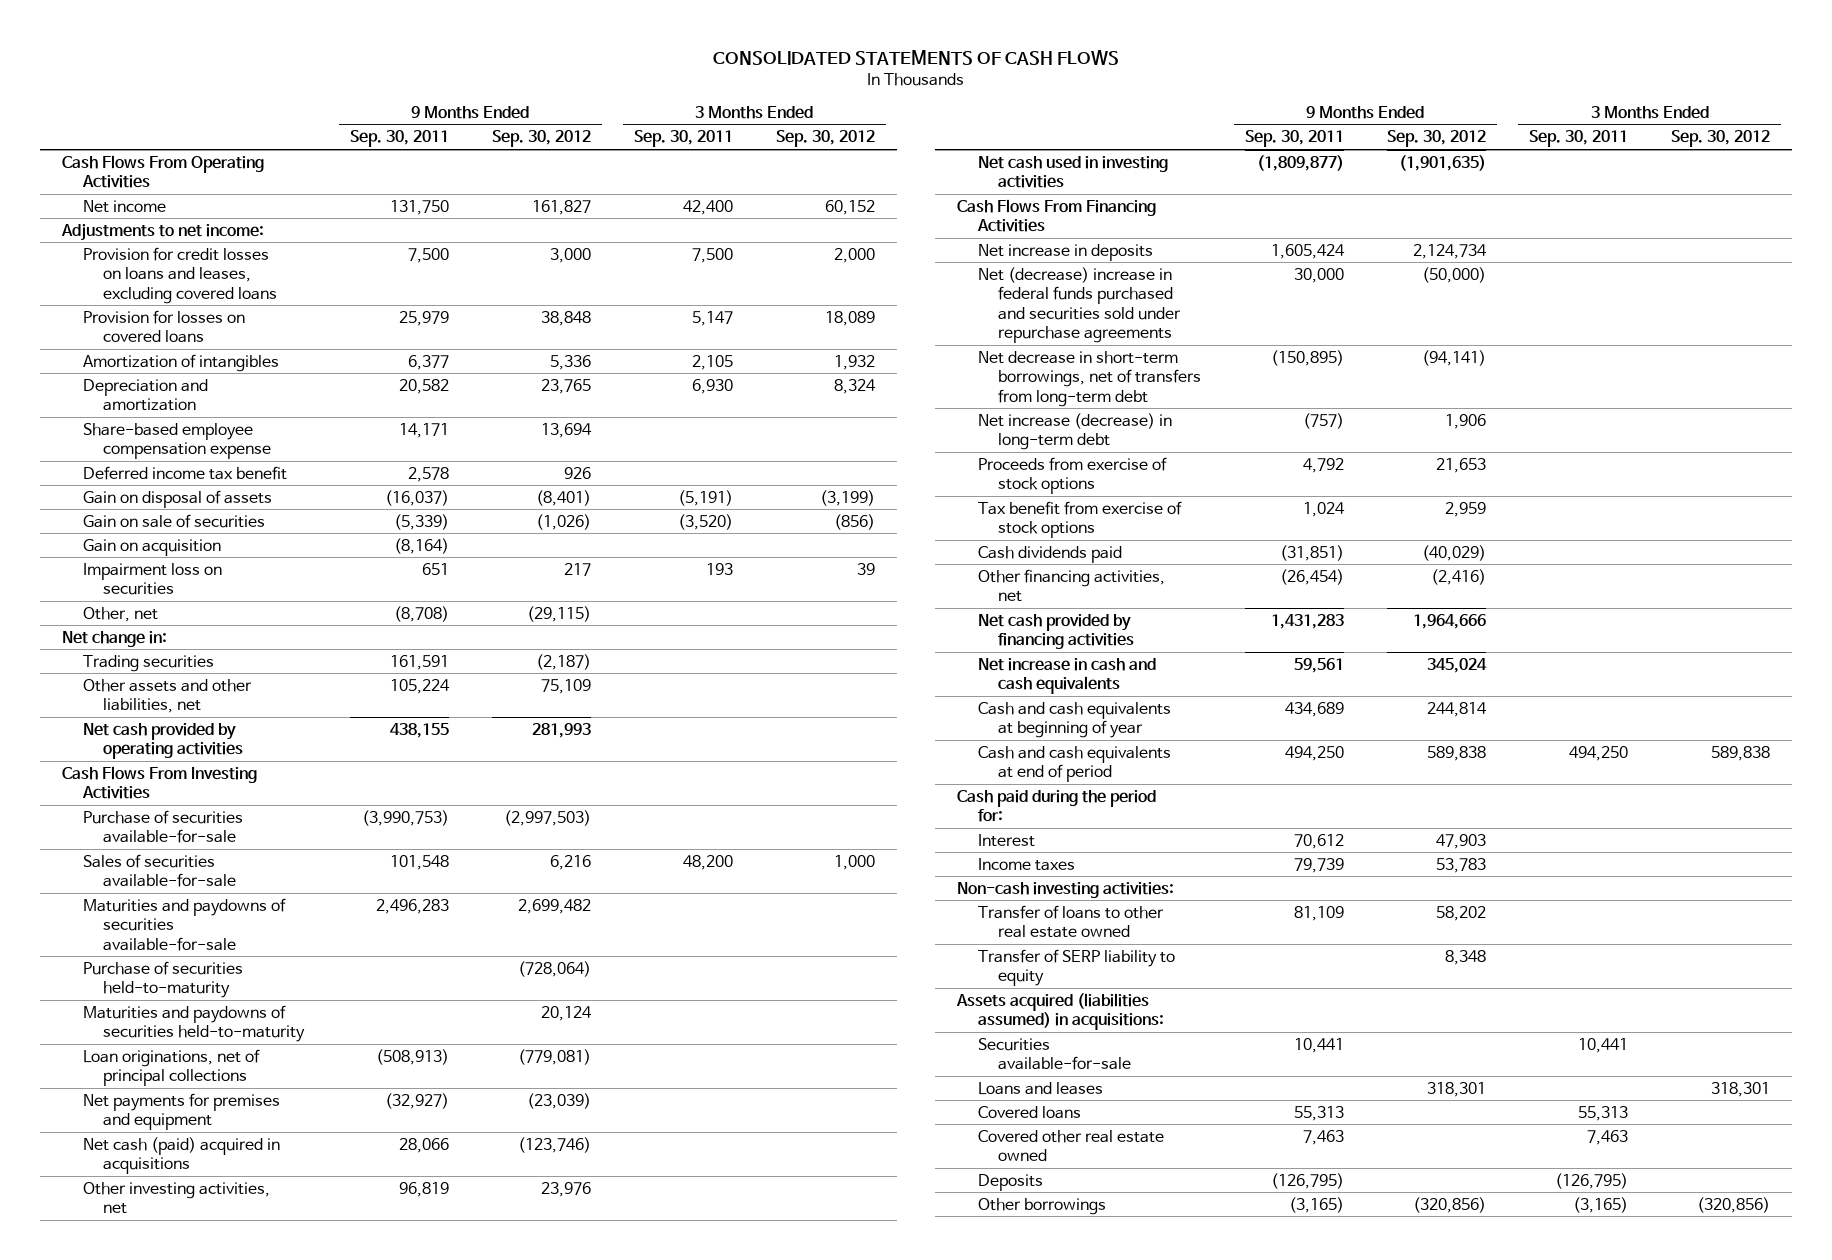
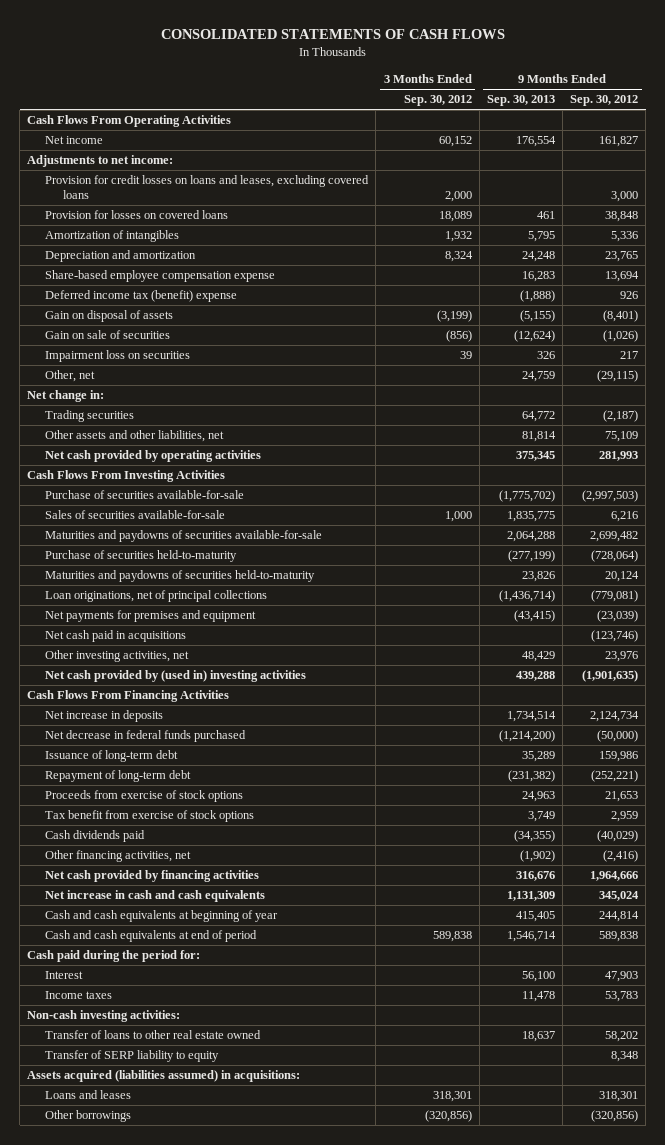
- | 9 Months Ended Sep. 30, 2011 | 9 Months Ended Sep. 30, 2012 | 3 Months Ended Sep. 30, 2011 | 3 Months Ended Sep. 30, 2012
+ | 3 Months Ended Sep. 30, 2012 | 9 Months Ended Sep. 30, 2013 | 9 Months Ended Sep. 30, 2012
- Deferred income tax benefit | 2,578 | 926 | |
+ Deferred income tax (benefit) expense | | (1,888) | 926
- Gain on acquisition | (8,164) | | |
- Net cash (paid) acquired in acquisitions | 28,066 | (123,746) | |
+ Net cash paid in acquisitions | | | (123,746)
- Net cash used in investing activities | (1,809,877) | (1,901,635) | |
+ Net cash provided by (used in) investing activities | | 439,288 | (1,901,635)
- Net (decrease) increase in federal funds purchased and securities sold under repurchase agreements | 30,000 | (50,000) | |
- Net decrease in short-term borrowings, net of transfers from long-term debt | (150,895) | (94,141) | |
- Net increase (decrease) in long-term debt | (757) | 1,906 | |
+ Net decrease in federal funds purchased | | (1,214,200) | (50,000)
+ Issuance of long-term debt | | 35,289 | 159,986
+ Repayment of long-term debt | | (231,382) | (252,221)
- Securities available-for-sale | 10,441 | | 10,441 |
- Covered loans | 55,313 | | 55,313 |
- Covered other real estate owned | 7,463 | | 7,463 |
- Deposits | (126,795) | | (126,795) |

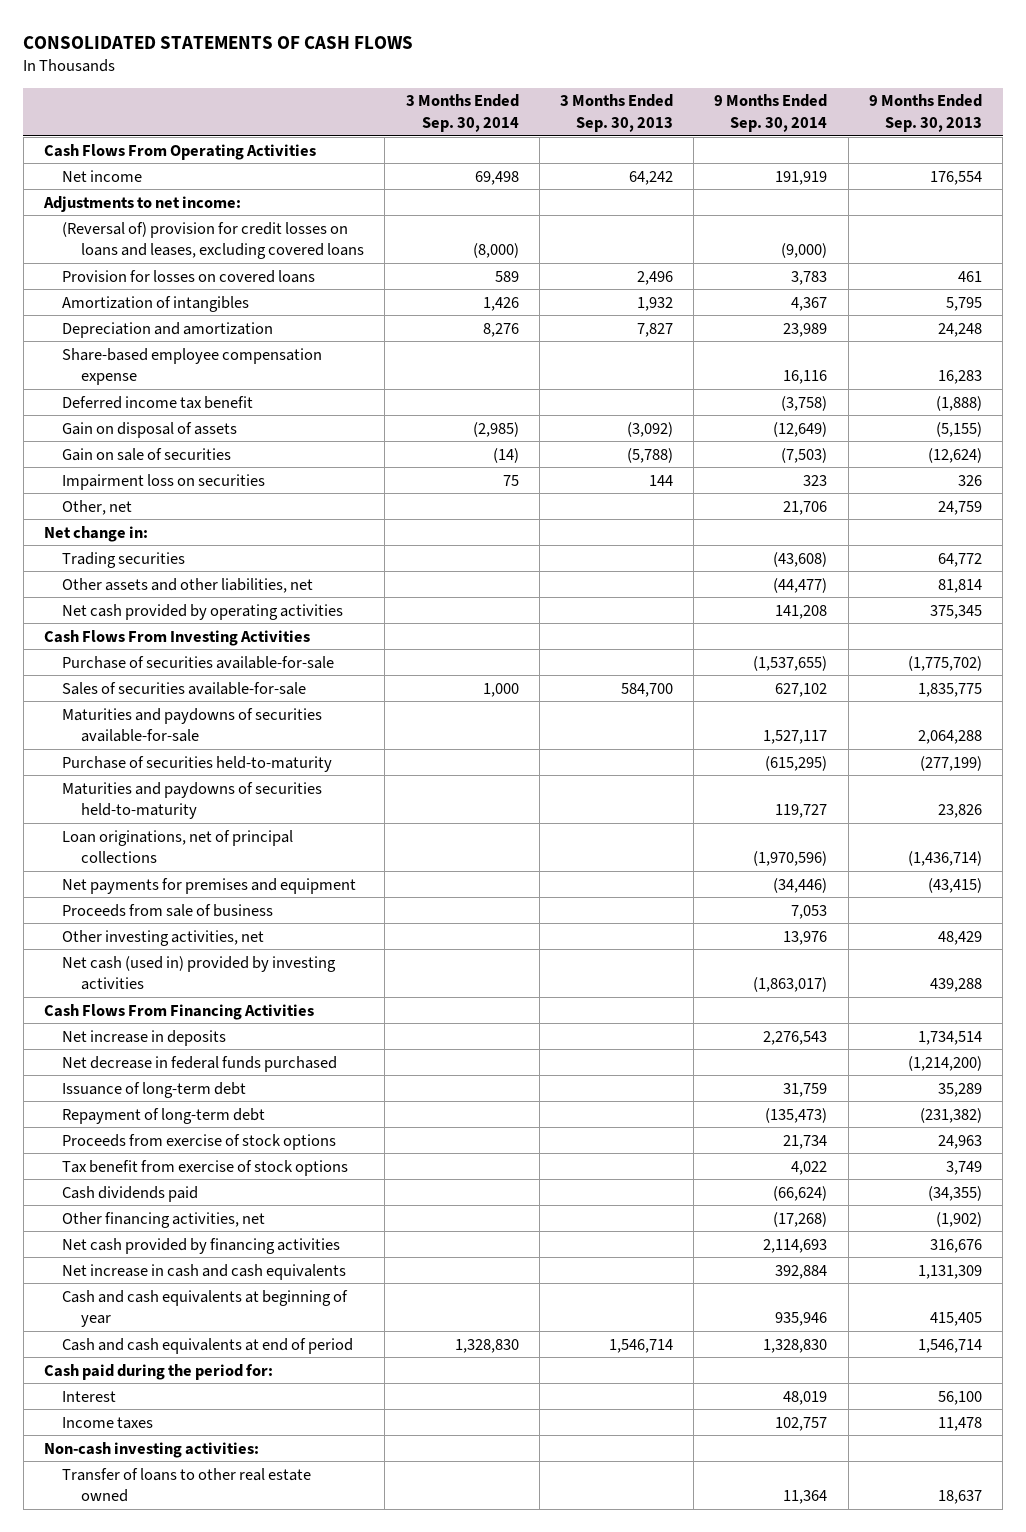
- | 3 Months Ended Sep. 30, 2012 | 9 Months Ended Sep. 30, 2013 | 9 Months Ended Sep. 30, 2012
+ | 3 Months Ended Sep. 30, 2014 | 3 Months Ended Sep. 30, 2013 | 9 Months Ended Sep. 30, 2014 | 9 Months Ended Sep. 30, 2013
- Provision for credit losses on loans and leases, excluding covered loans | 2,000 | | 3,000
+ (Reversal of) provision for credit losses on loans and leases, excluding covered loans | (8,000) | | (9,000) |
- Deferred income tax (benefit) expense | | (1,888) | 926
+ Deferred income tax benefit | | | (3,758) | (1,888)
- Net cash paid in acquisitions | | | (123,746)
+ Proceeds from sale of business | | | 7,053 |
- Net cash provided by (used in) investing activities | | 439,288 | (1,901,635)
+ Net cash (used in) provided by investing activities | | | (1,863,017) | 439,288
- Transfer of SERP liability to equity | | | 8,348
- Assets acquired (liabilities assumed) in acquisitions:
- Loans and leases | 318,301 | | 318,301
- Other borrowings | (320,856) | | (320,856)

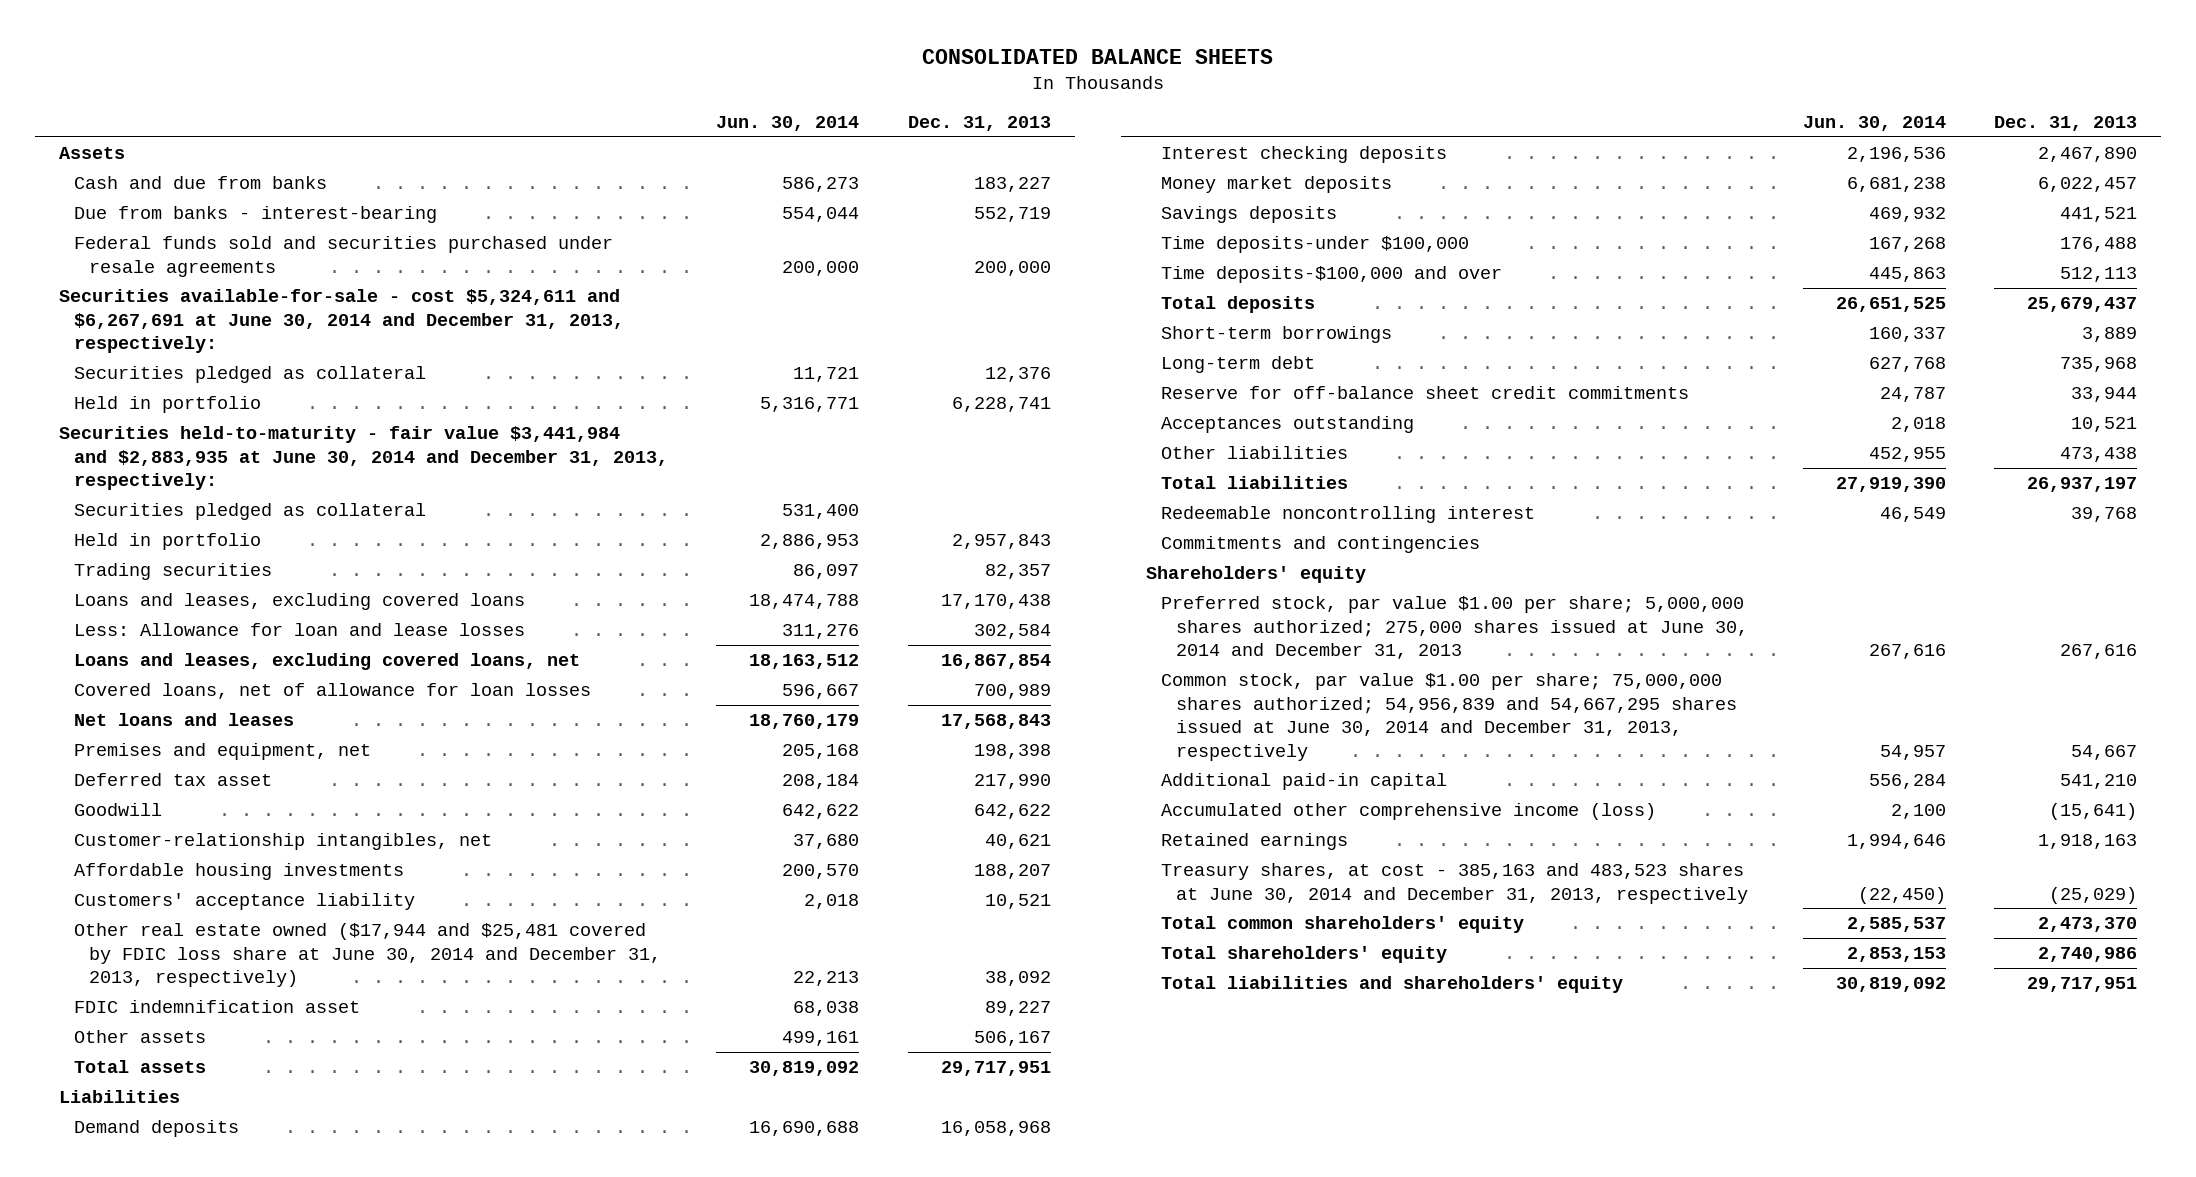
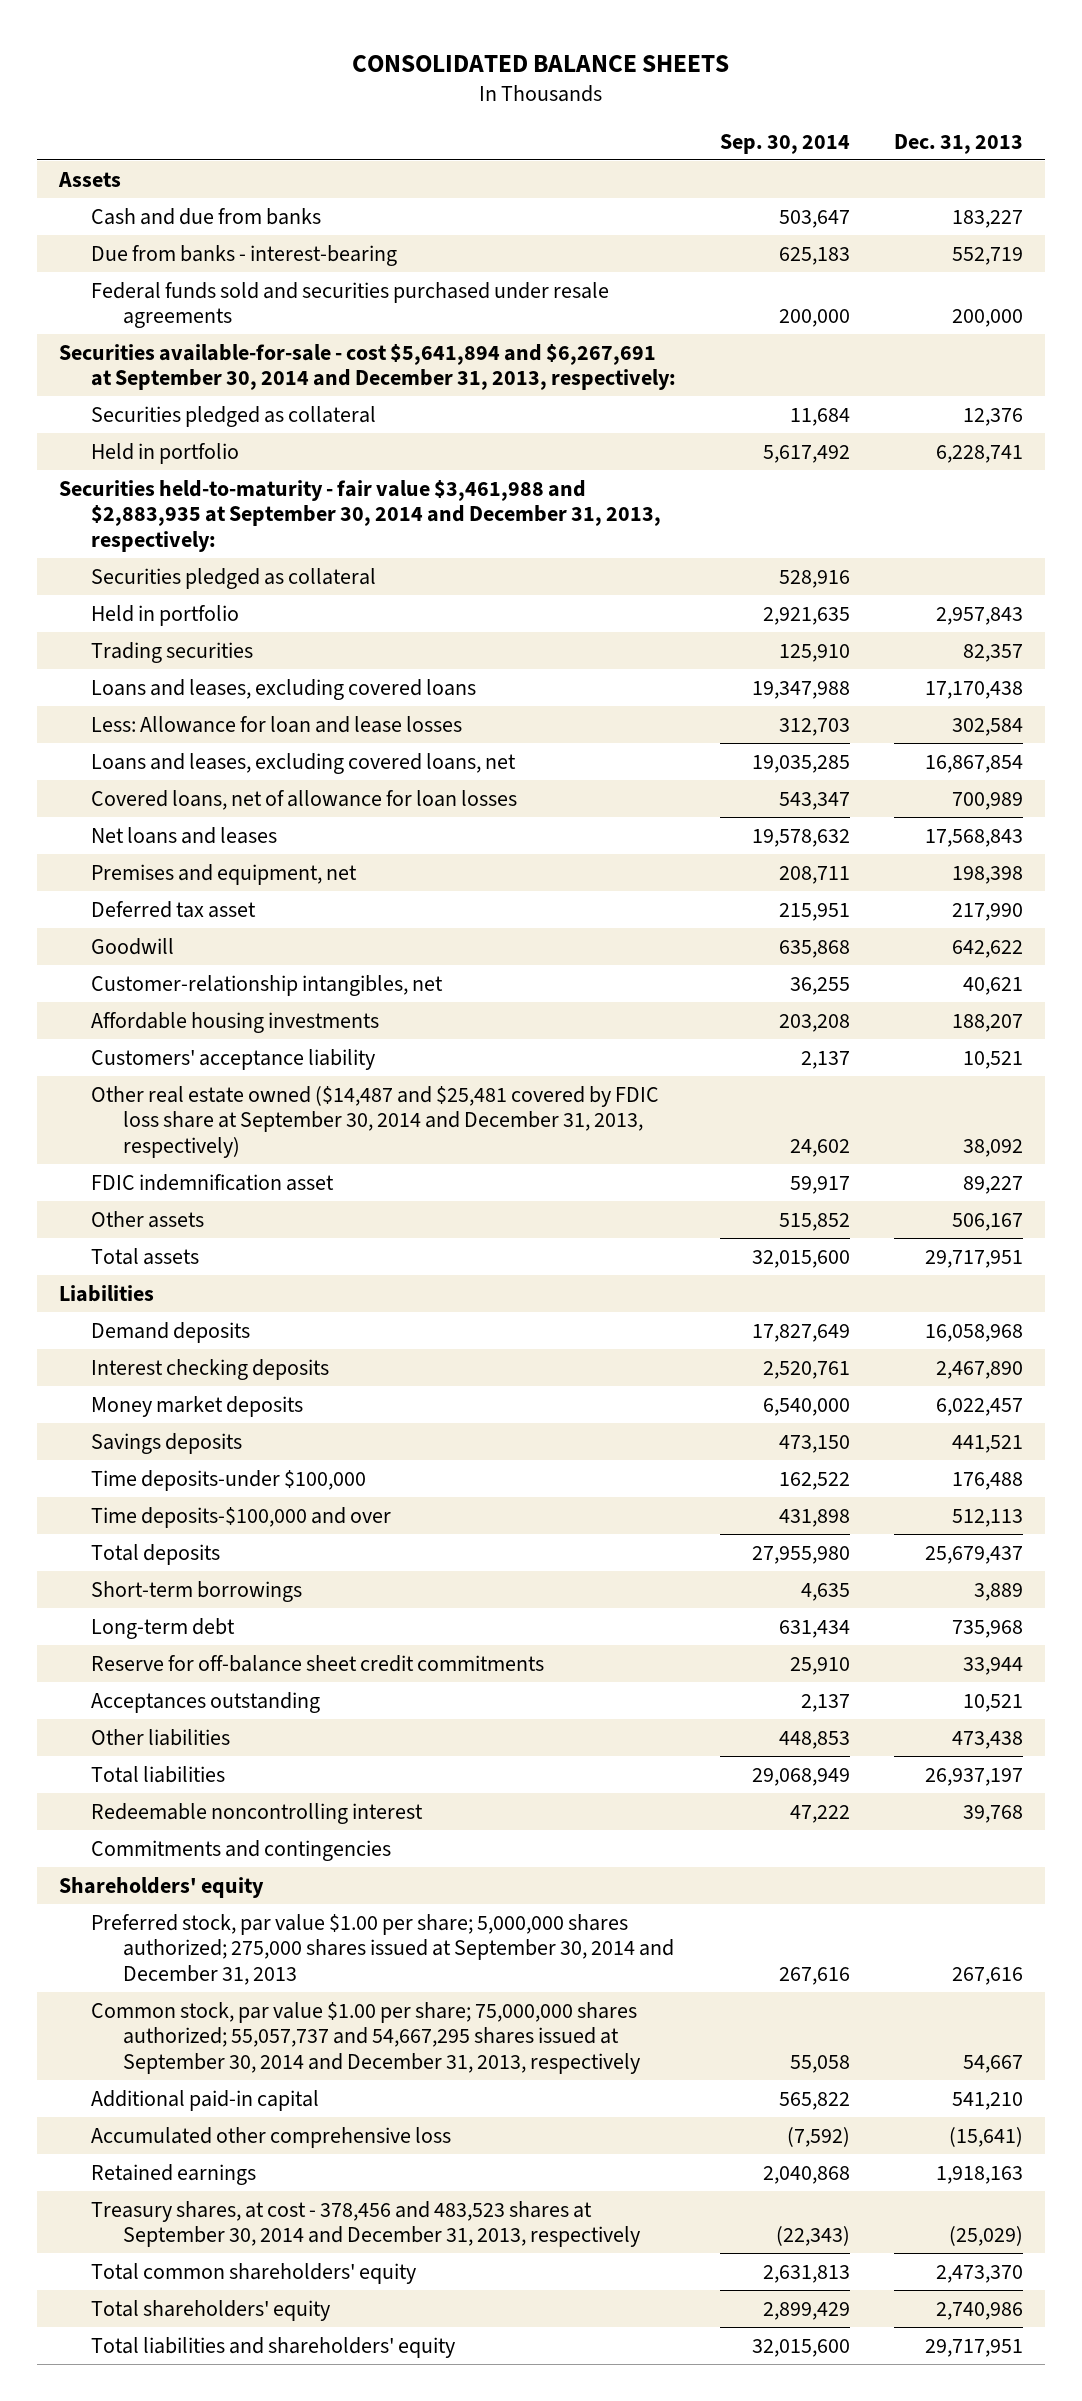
- | Jun. 30, 2014 | Dec. 31, 2013
+ | Sep. 30, 2014 | Dec. 31, 2013
- Securities available-for-sale - cost $5,324,611 and $6,267,691 at June 30, 2014 and December 31, 2013, respectively:
+ Securities available-for-sale - cost $5,641,894 and $6,267,691 at September 30, 2014 and December 31, 2013, respectively:
- Securities held-to-maturity - fair value $3,441,984 and $2,883,935 at June 30, 2014 and December 31, 2013, respectively:
+ Securities held-to-maturity - fair value $3,461,988 and $2,883,935 at September 30, 2014 and December 31, 2013, respectively:
- Other real estate owned ($17,944 and $25,481 covered by FDIC loss share at June 30, 2014 and December 31, 2013, respectively) | 22,213 | 38,092
+ Other real estate owned ($14,487 and $25,481 covered by FDIC loss share at September 30, 2014 and December 31, 2013, respectively) | 24,602 | 38,092
- Preferred stock, par value $1.00 per share; 5,000,000 shares authorized; 275,000 shares issued at June 30, 2014 and December 31, 2013 | 267,616 | 267,616
- Common stock, par value $1.00 per share; 75,000,000 shares authorized; 54,956,839 and 54,667,295 shares issued at June 30, 2014 and December 31, 2013, respectively | 54,957 | 54,667
+ Preferred stock, par value $1.00 per share; 5,000,000 shares authorized; 275,000 shares issued at September 30, 2014 and December 31, 2013 | 267,616 | 267,616
+ Common stock, par value $1.00 per share; 75,000,000 shares authorized; 55,057,737 and 54,667,295 shares issued at September 30, 2014 and December 31, 2013, respectively | 55,058 | 54,667
- Accumulated other comprehensive income (loss) | 2,100 | (15,641)
+ Accumulated other comprehensive loss | (7,592) | (15,641)
- Treasury shares, at cost - 385,163 and 483,523 shares at June 30, 2014 and December 31, 2013, respectively | (22,450) | (25,029)
+ Treasury shares, at cost - 378,456 and 483,523 shares at September 30, 2014 and December 31, 2013, respectively | (22,343) | (25,029)

